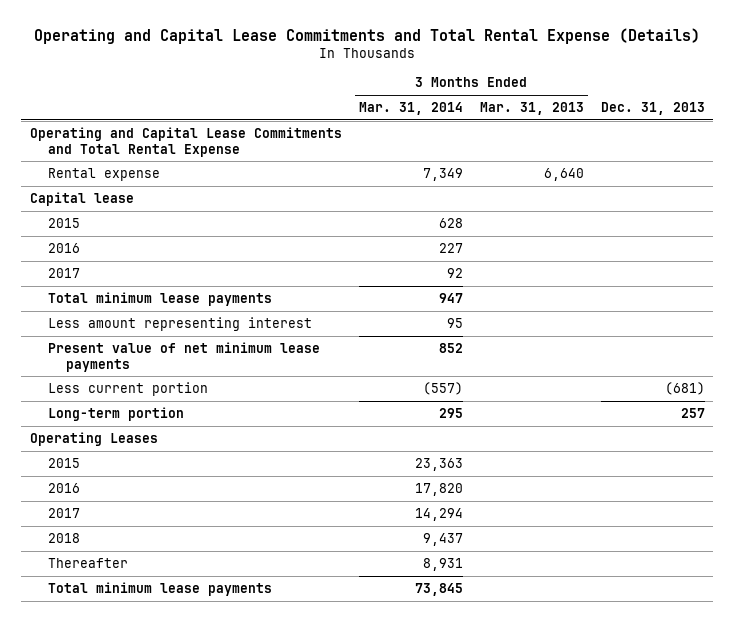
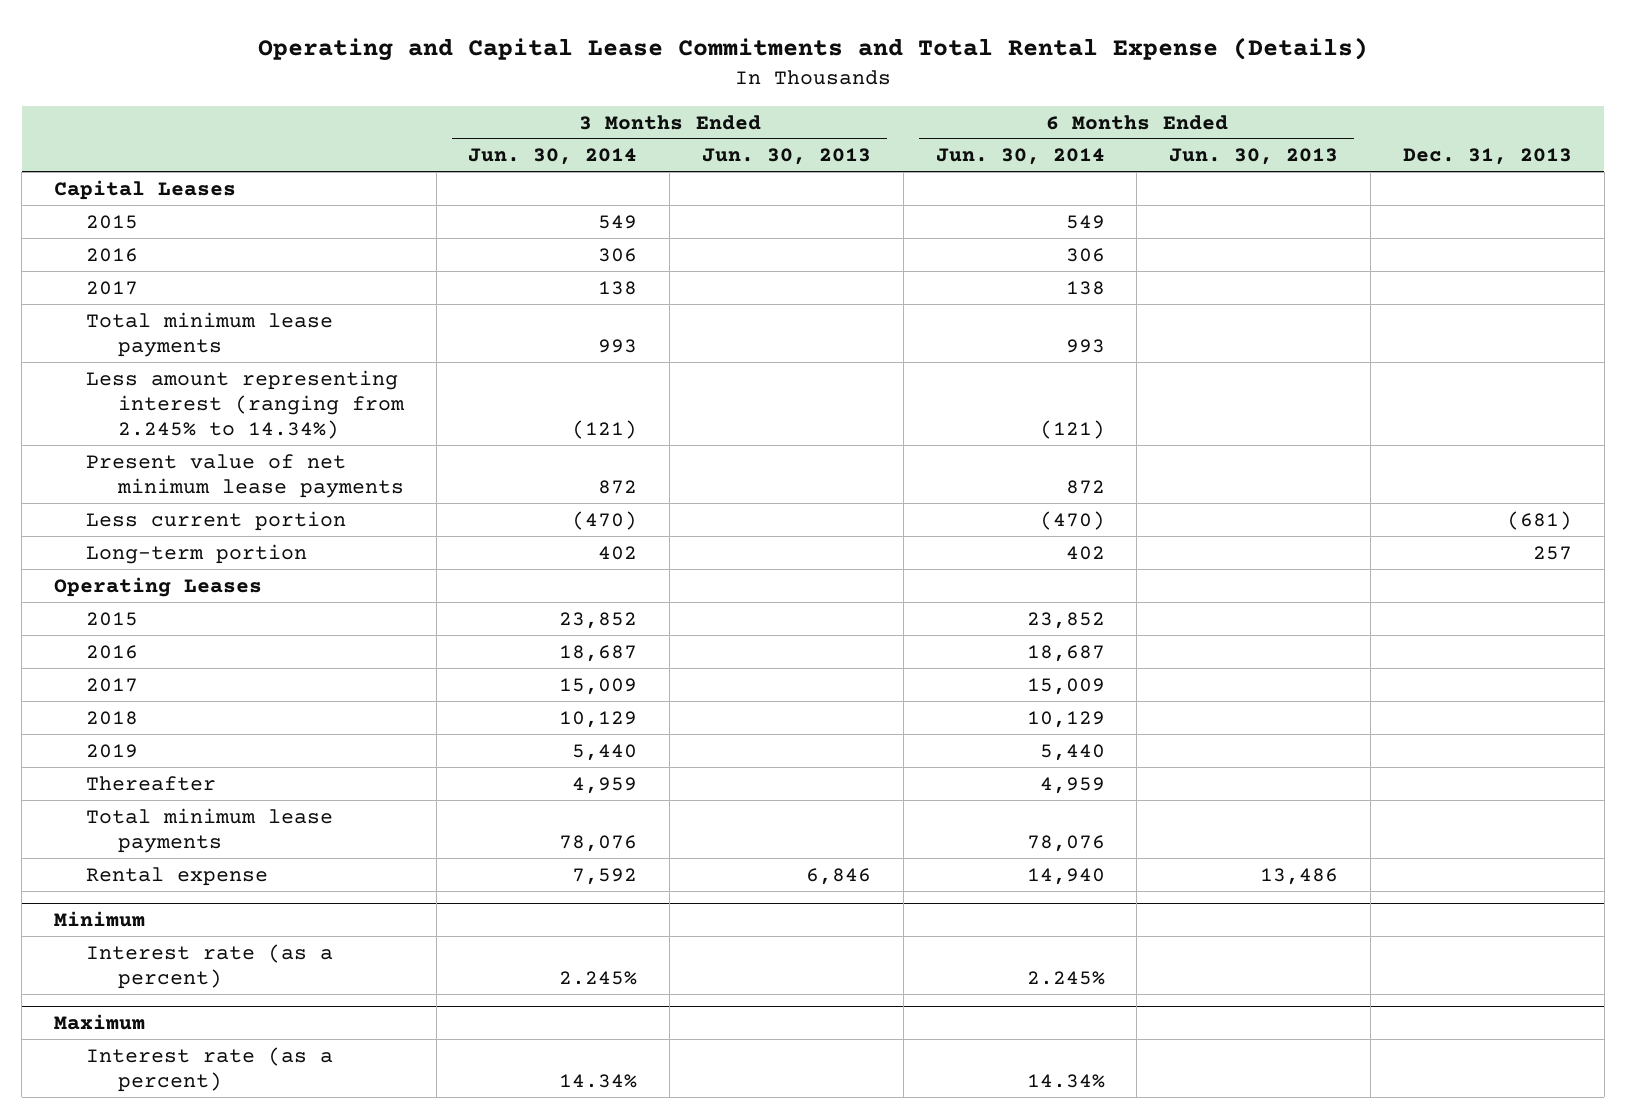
- | 3 Months Ended Mar. 31, 2014 | 3 Months Ended Mar. 31, 2013 | Dec. 31, 2013
+ | 3 Months Ended Jun. 30, 2014 | 3 Months Ended Jun. 30, 2013 | 6 Months Ended Jun. 30, 2014 | 6 Months Ended Jun. 30, 2013 | Dec. 31, 2013
- Operating and Capital Lease Commitments and Total Rental Expense
- Capital lease
+ Capital Leases
- Less amount representing interest | 95 | |
+ Less amount representing interest (ranging from 2.245% to 14.34%) | (121) | | (121) | |
+ 2019 | 5,440 | | 5,440 | |
moved down: Rental expense | 7,592 | 6,846 | 14,940 | 13,486 |
+ Minimum
+ Interest rate (as a percent) | 2.245% | | 2.245% | |
+ Maximum
+ Interest rate (as a percent) | 14.34% | | 14.34% | |

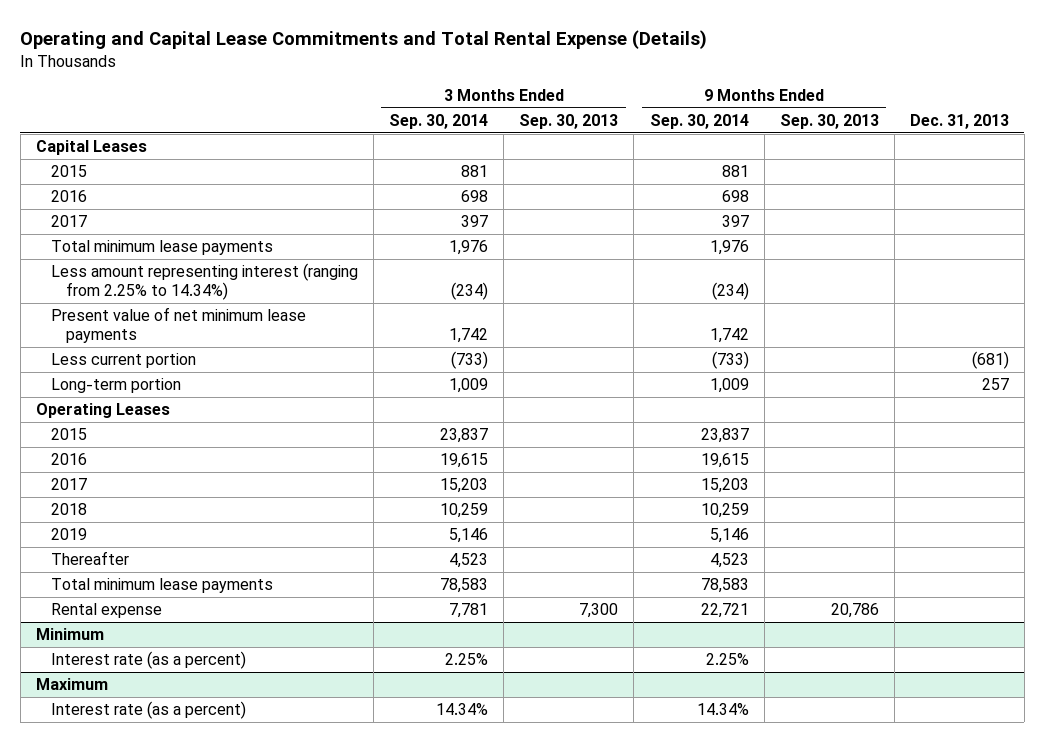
- | 3 Months Ended Jun. 30, 2014 | 3 Months Ended Jun. 30, 2013 | 6 Months Ended Jun. 30, 2014 | 6 Months Ended Jun. 30, 2013 | Dec. 31, 2013
+ | 3 Months Ended Sep. 30, 2014 | 3 Months Ended Sep. 30, 2013 | 9 Months Ended Sep. 30, 2014 | 9 Months Ended Sep. 30, 2013 | Dec. 31, 2013
- Less amount representing interest (ranging from 2.245% to 14.34%) | (121) | | (121) | |
+ Less amount representing interest (ranging from 2.25% to 14.34%) | (234) | | (234) | |

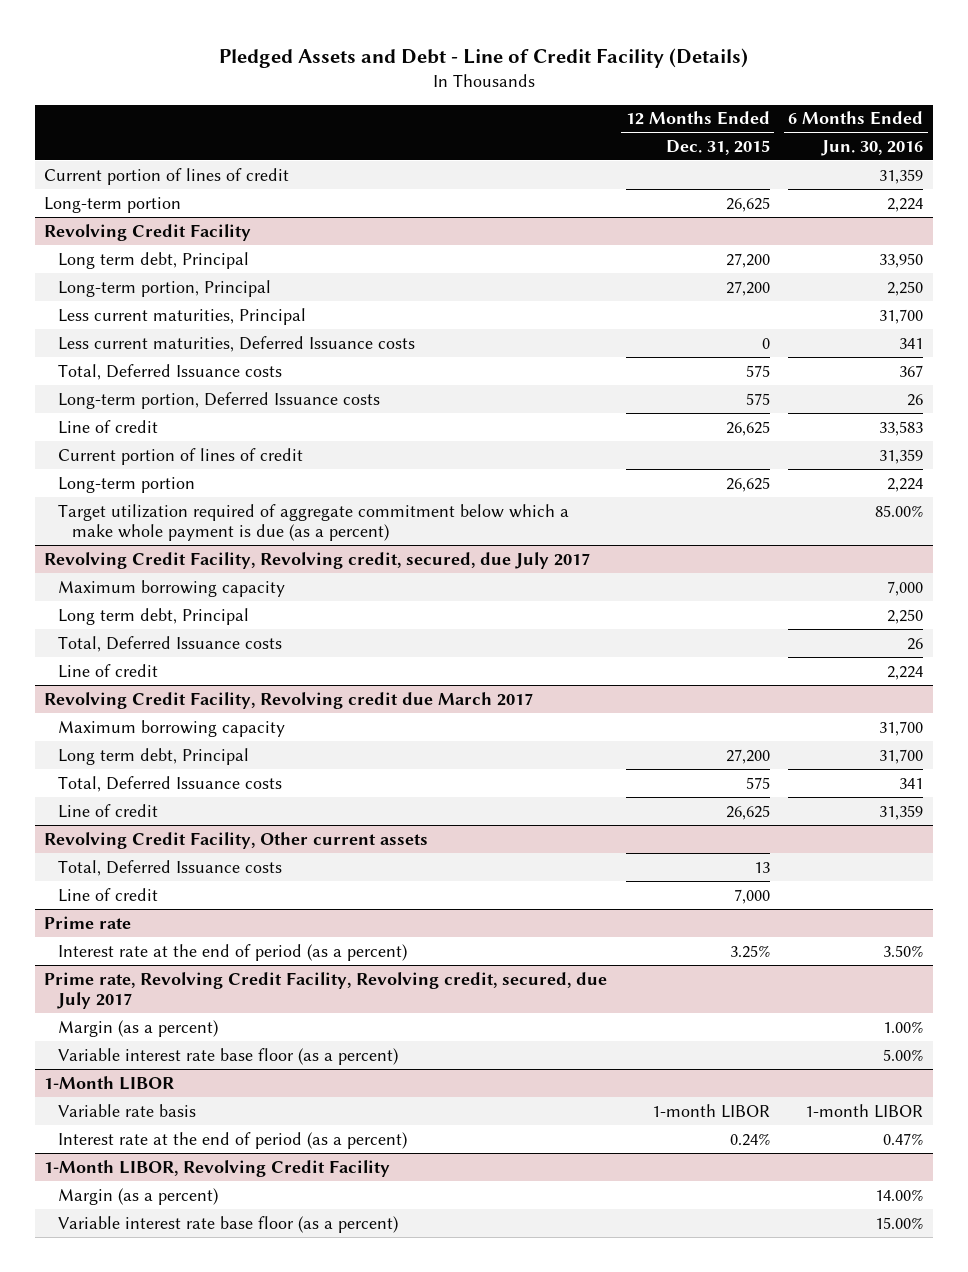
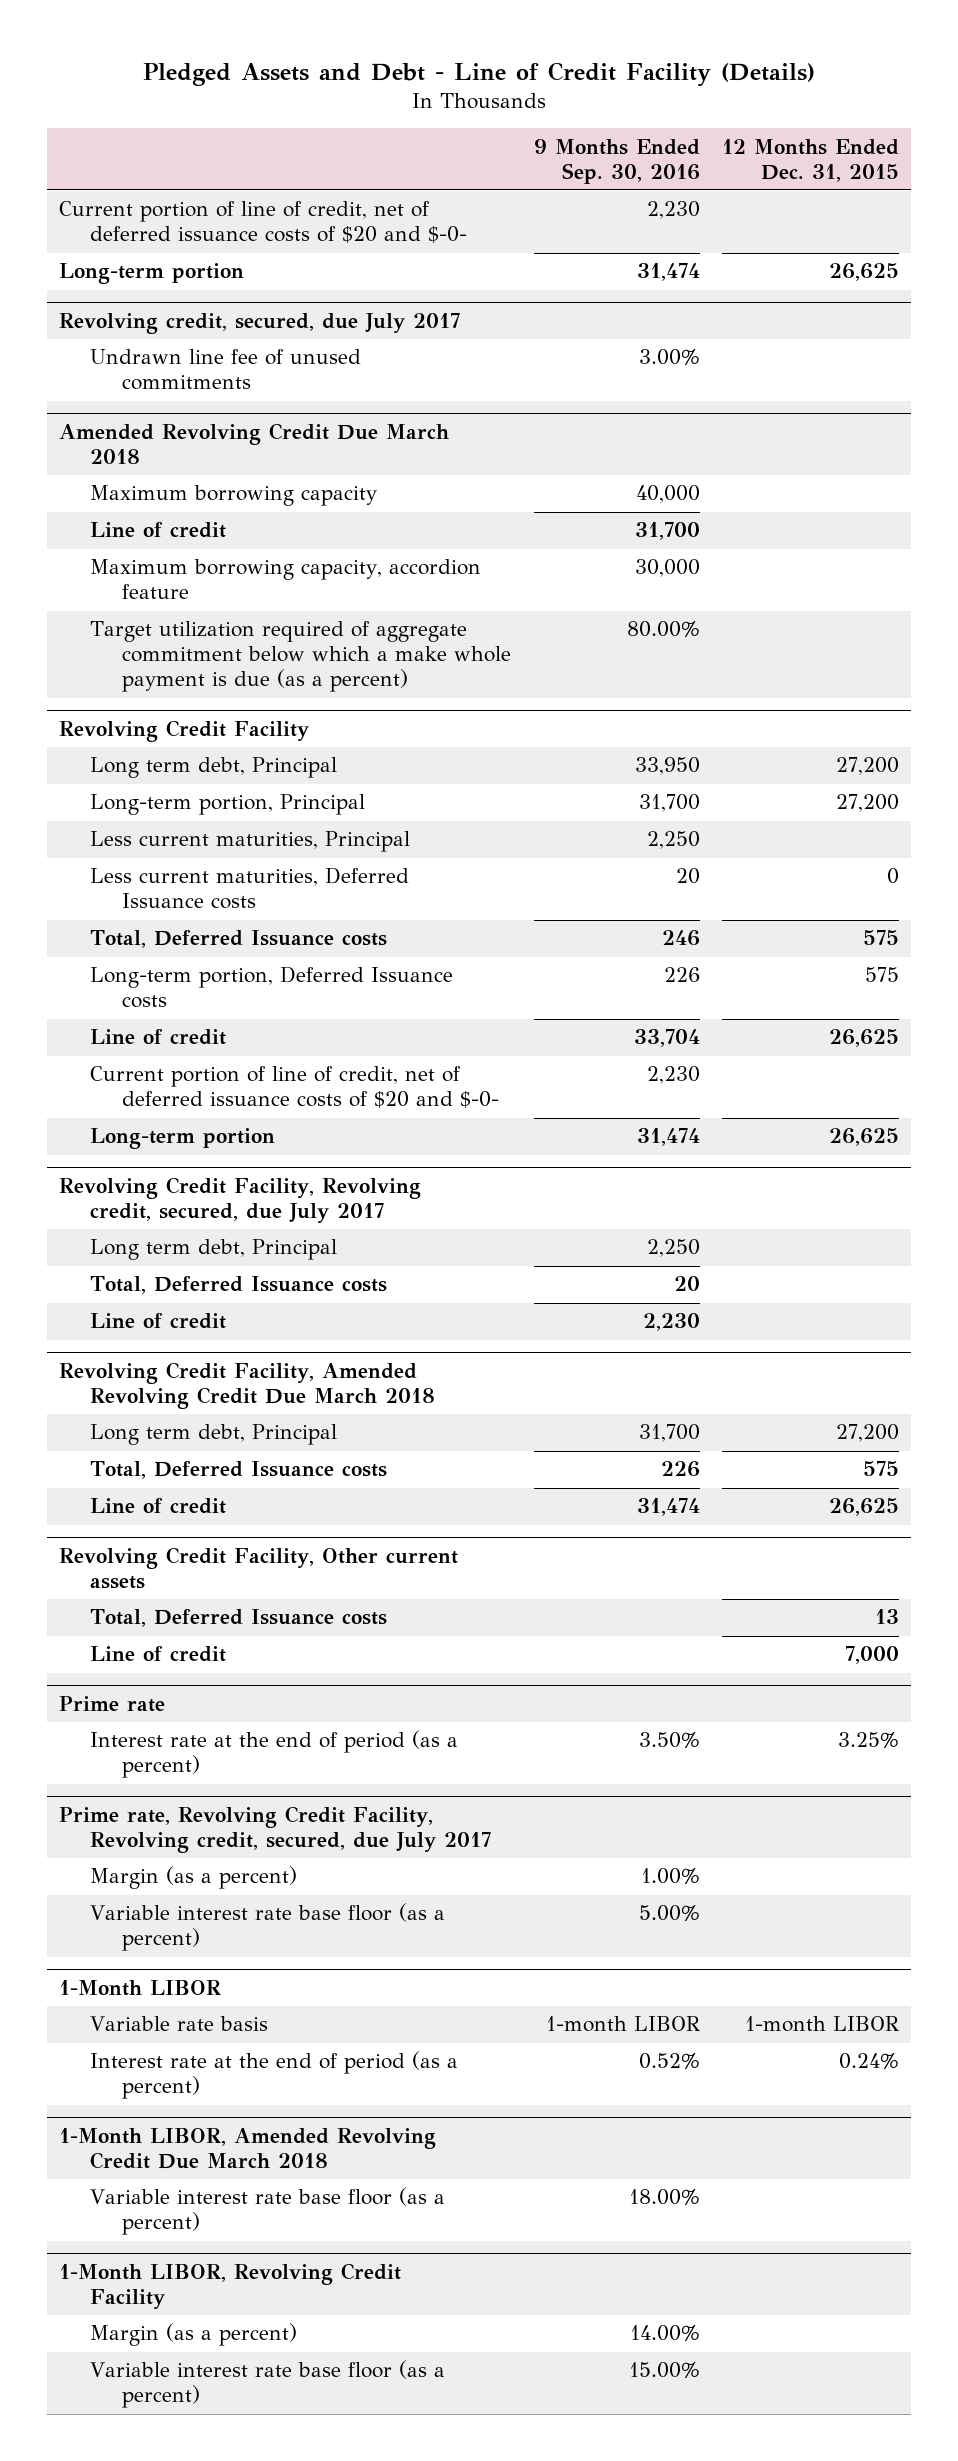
- | 12 Months Ended Dec. 31, 2015 | 6 Months Ended Jun. 30, 2016
+ | 9 Months Ended Sep. 30, 2016 | 12 Months Ended Dec. 31, 2015
- Current portion of lines of credit | | 31,359
+ Current portion of line of credit, net of deferred issuance costs of $20 and $-0- | 2,230 |
+ Revolving credit, secured, due July 2017
+ Undrawn line fee of unused commitments | 3.00% |
+ Amended Revolving Credit Due March 2018
+ Maximum borrowing capacity | 40,000 |
+ Line of credit | 31,700 |
+ Maximum borrowing capacity, accordion feature | 30,000 |
+ Target utilization required of aggregate commitment below which a make whole payment is due (as a percent) | 80.00% |
@ Revolving Credit Facility
- Current portion of lines of credit | | 31,359
+ Current portion of line of credit, net of deferred issuance costs of $20 and $-0- | 2,230 |
- Target utilization required of aggregate commitment below which a make whole payment is due (as a percent) | | 85.00%
@ Revolving Credit Facility, Revolving credit, secured, due July 2017
- Maximum borrowing capacity | | 7,000
- Revolving Credit Facility, Revolving credit due March 2017
- Maximum borrowing capacity | | 31,700
+ Revolving Credit Facility, Amended Revolving Credit Due March 2018
+ 1-Month LIBOR, Amended Revolving Credit Due March 2018
+ Variable interest rate base floor (as a percent) | 18.00% |

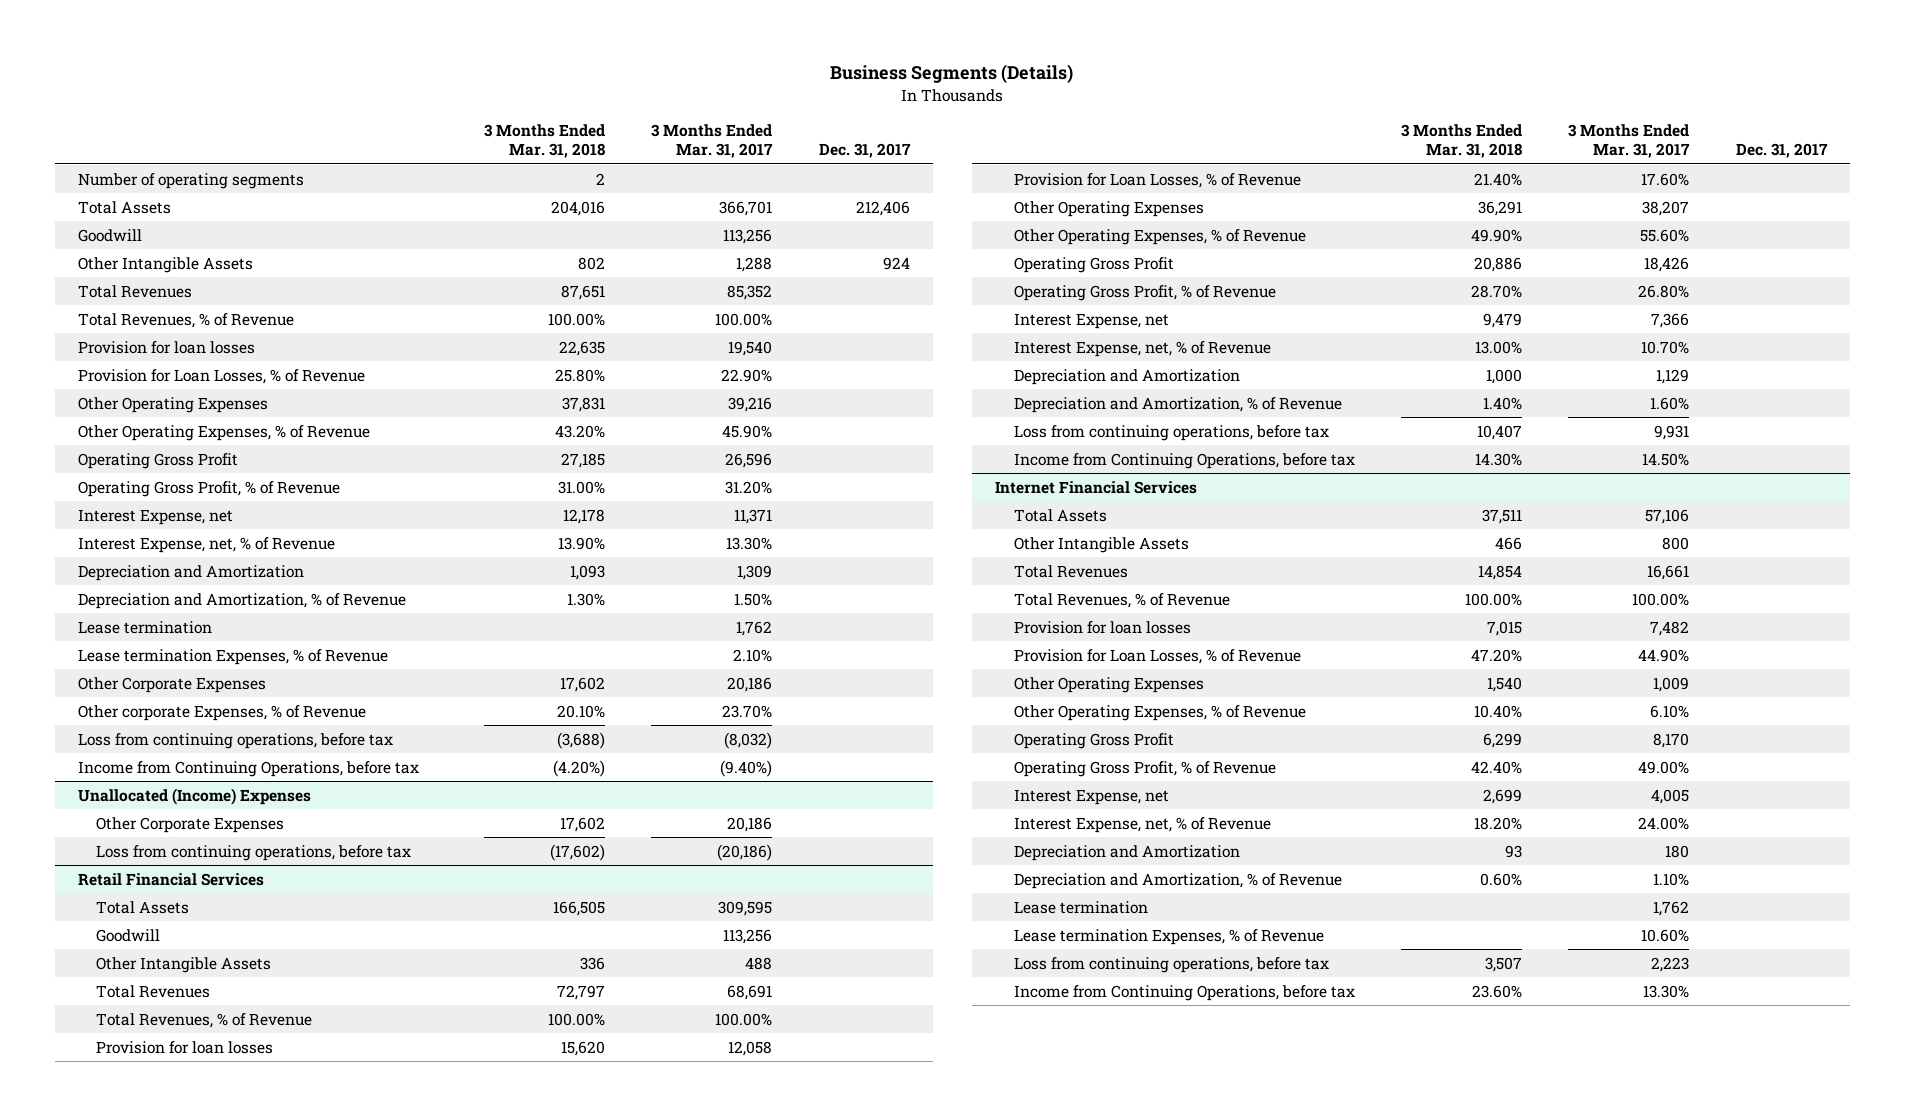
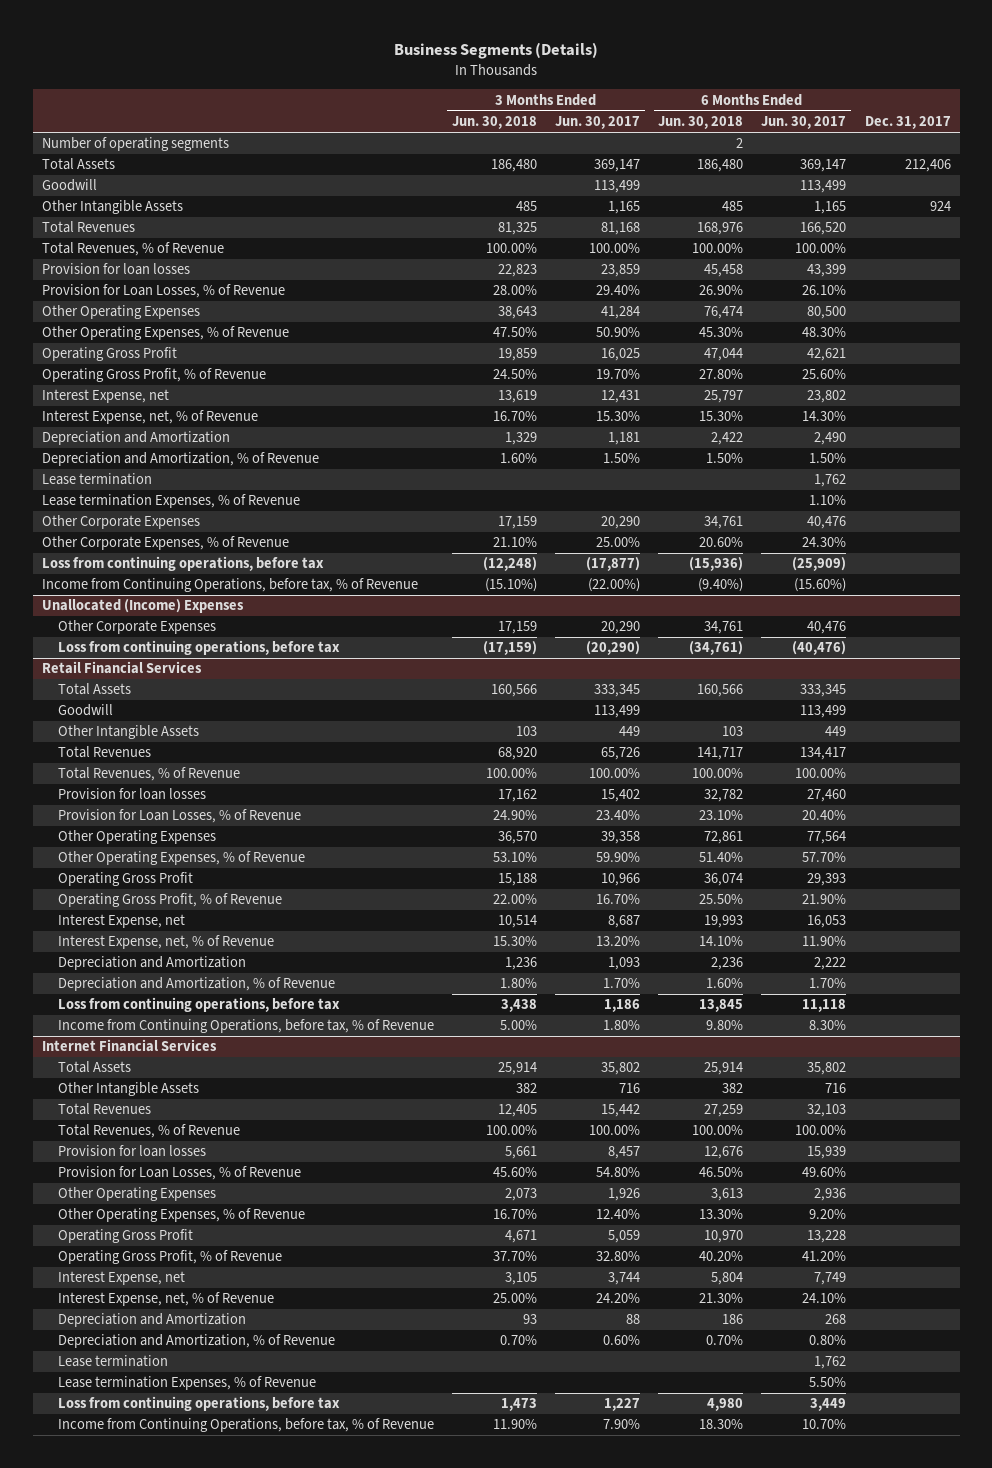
- | 3 Months Ended Mar. 31, 2018 | 3 Months Ended Mar. 31, 2017 | Dec. 31, 2017
+ | 3 Months Ended Jun. 30, 2018 | 3 Months Ended Jun. 30, 2017 | 6 Months Ended Jun. 30, 2018 | 6 Months Ended Jun. 30, 2017 | Dec. 31, 2017
- Other corporate Expenses, % of Revenue | 20.10% | 23.70% |
+ Other Corporate Expenses, % of Revenue | 21.10% | 25.00% | 20.60% | 24.30% |
- Income from Continuing Operations, before tax | (4.20%) | (9.40%) |
+ Income from Continuing Operations, before tax, % of Revenue | (15.10%) | (22.00%) | (9.40%) | (15.60%) |
@ Retail Financial Services
- Income from Continuing Operations, before tax | 14.30% | 14.50% |
+ Income from Continuing Operations, before tax, % of Revenue | 5.00% | 1.80% | 9.80% | 8.30% |
@ Internet Financial Services
- Income from Continuing Operations, before tax | 23.60% | 13.30% |
+ Income from Continuing Operations, before tax, % of Revenue | 11.90% | 7.90% | 18.30% | 10.70% |

